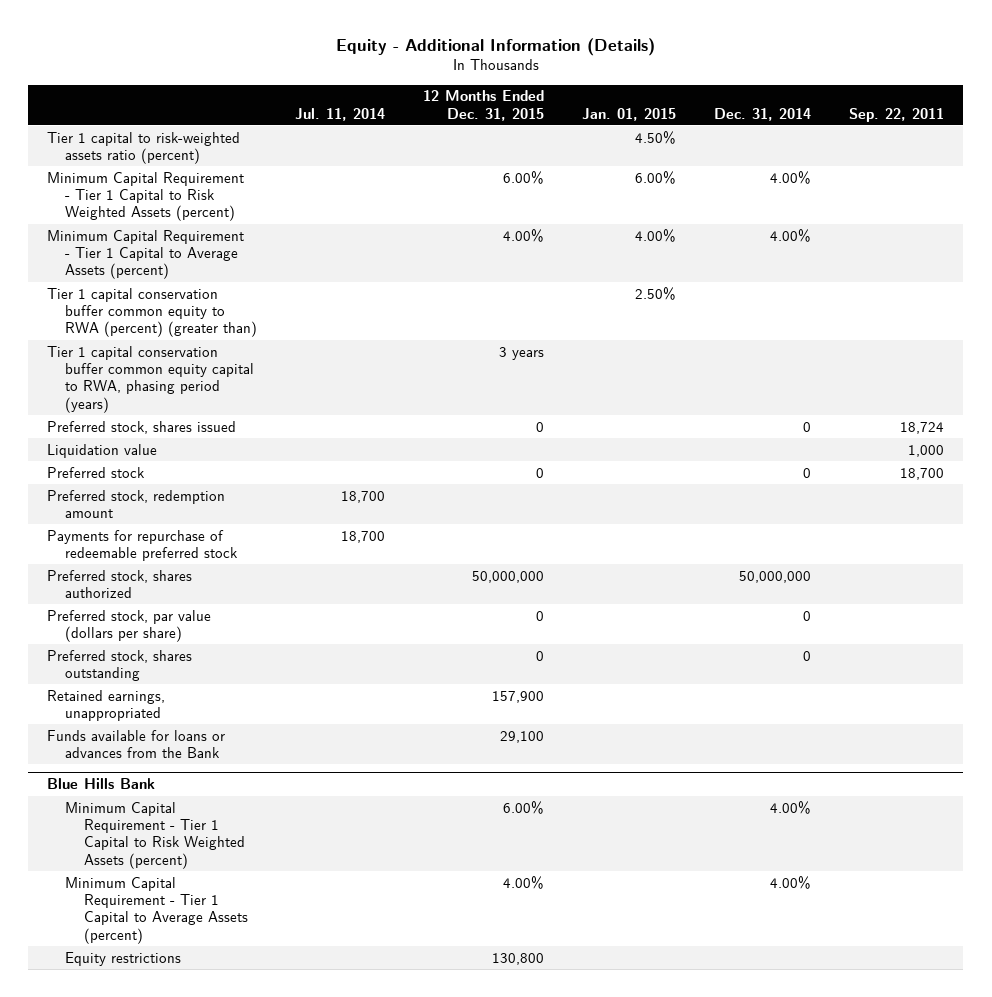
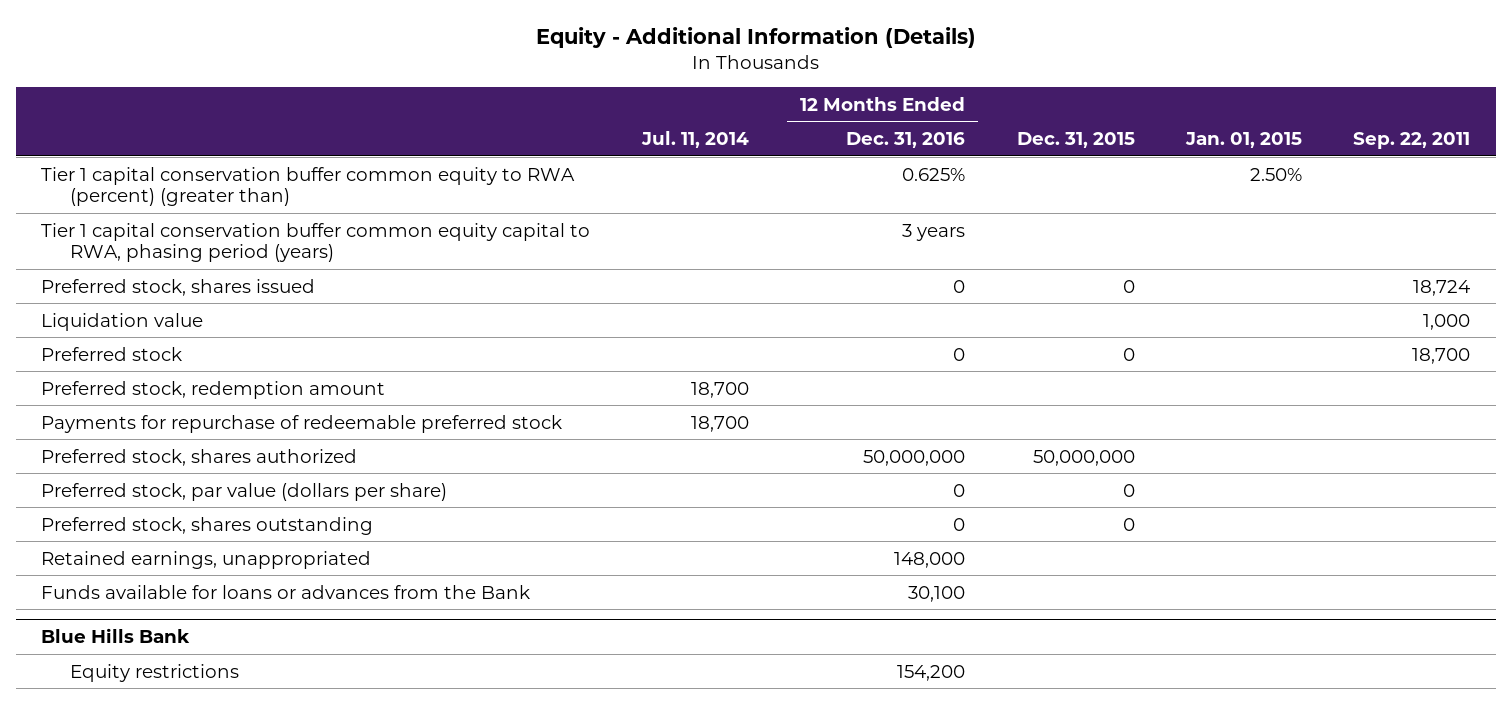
- | Jul. 11, 2014 | 12 Months Ended Dec. 31, 2015 | Jan. 01, 2015 | Dec. 31, 2014 | Sep. 22, 2011
+ | Jul. 11, 2014 | 12 Months Ended Dec. 31, 2016 | Dec. 31, 2015 | Jan. 01, 2015 | Sep. 22, 2011
- Tier 1 capital to risk-weighted assets ratio (percent) | | | 4.50% | |
- Minimum Capital Requirement - Tier 1 Capital to Risk Weighted Assets (percent) | | 6.00% | 6.00% | 4.00% |
- Minimum Capital Requirement - Tier 1 Capital to Average Assets (percent) | | 4.00% | 4.00% | 4.00% |
@ Blue Hills Bank
- Minimum Capital Requirement - Tier 1 Capital to Risk Weighted Assets (percent) | | 6.00% | | 4.00% |
- Minimum Capital Requirement - Tier 1 Capital to Average Assets (percent) | | 4.00% | | 4.00% |

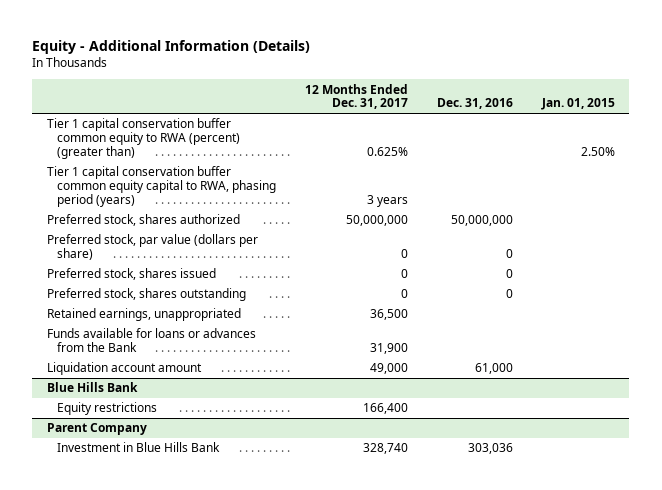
- | Jul. 11, 2014 | 12 Months Ended Dec. 31, 2016 | Dec. 31, 2015 | Jan. 01, 2015 | Sep. 22, 2011
+ | 12 Months Ended Dec. 31, 2017 | Dec. 31, 2016 | Jan. 01, 2015
- Liquidation value | | | | | 1,000
- Preferred stock | | 0 | 0 | | 18,700
- Preferred stock, redemption amount | 18,700 | | | |
- Payments for repurchase of redeemable preferred stock | 18,700 | | | |
moved down: Preferred stock, shares issued | 0 | 0 |
+ Liquidation account amount | 49,000 | 61,000 |
+ Parent Company
+ Investment in Blue Hills Bank | 328,740 | 303,036 |

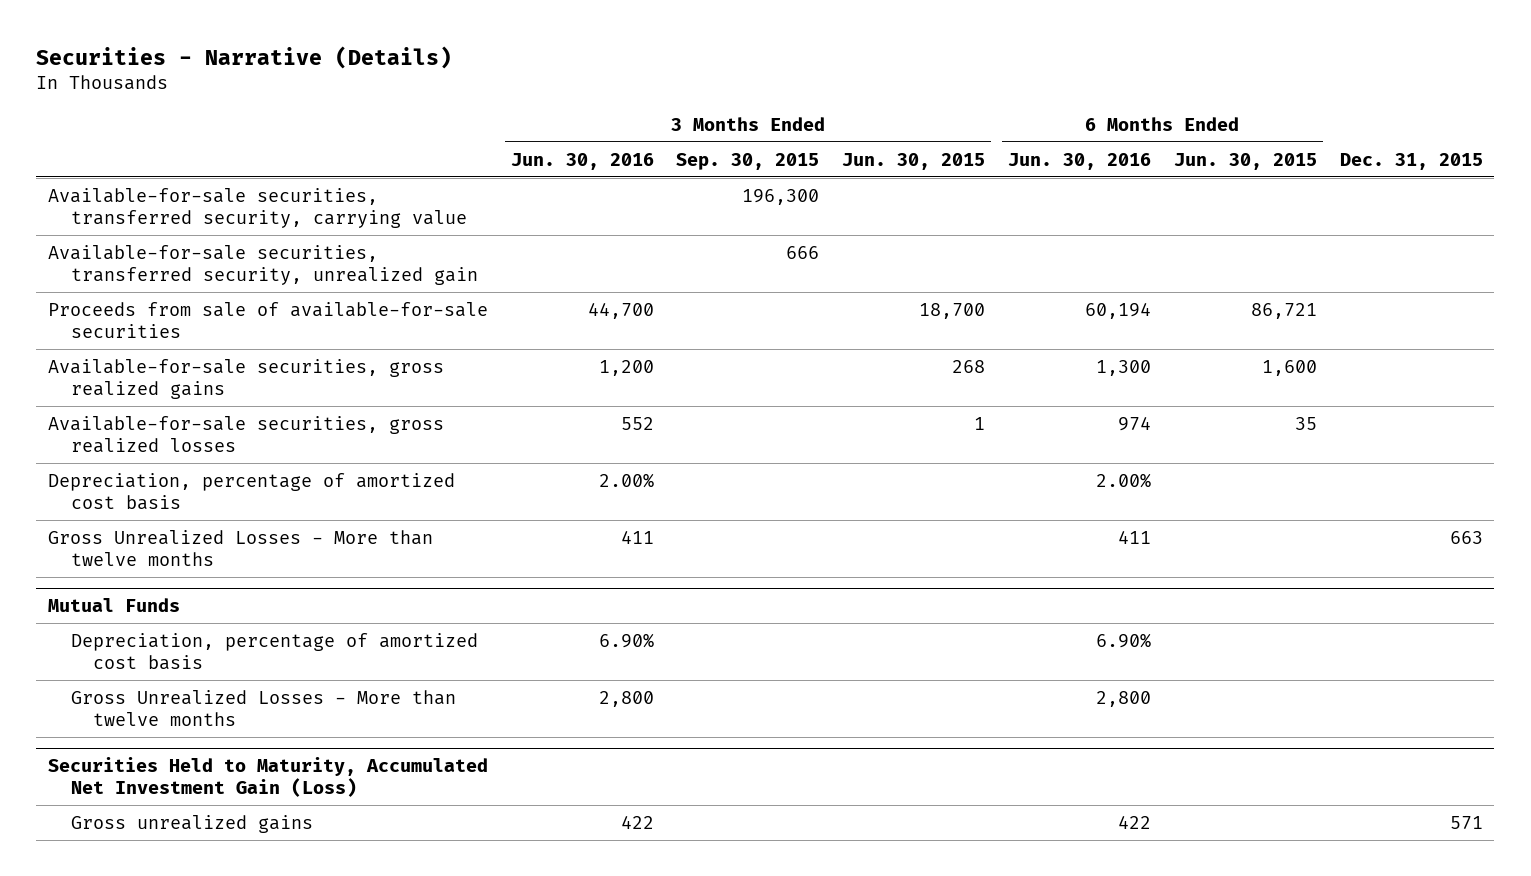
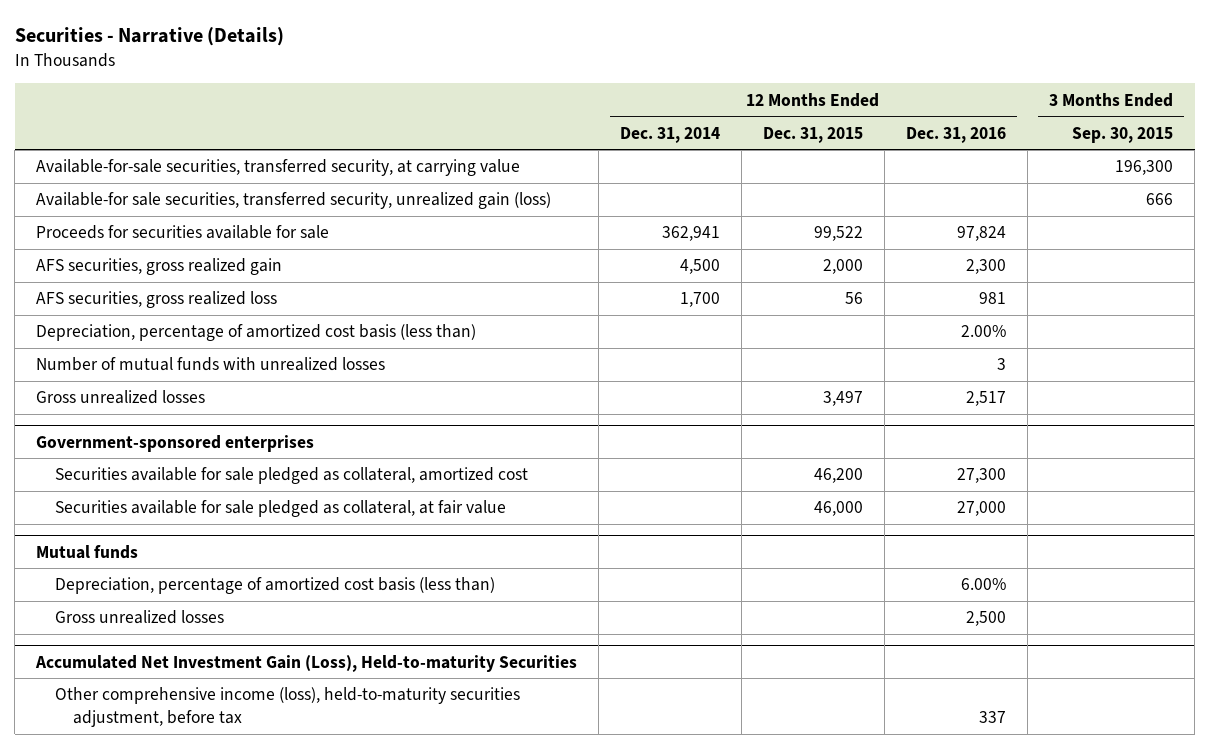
- | 3 Months Ended Jun. 30, 2016 | 3 Months Ended Sep. 30, 2015 | 3 Months Ended Jun. 30, 2015 | 6 Months Ended Jun. 30, 2016 | 6 Months Ended Jun. 30, 2015 | Dec. 31, 2015
+ | 12 Months Ended Dec. 31, 2014 | 12 Months Ended Dec. 31, 2015 | 12 Months Ended Dec. 31, 2016 | 3 Months Ended Sep. 30, 2015
- Available-for-sale securities, transferred security, carrying value | | 196,300 | | | |
- Available-for-sale securities, transferred security, unrealized gain | | 666 | | | |
- Proceeds from sale of available-for-sale securities | 44,700 | | 18,700 | 60,194 | 86,721 |
- Available-for-sale securities, gross realized gains | 1,200 | | 268 | 1,300 | 1,600 |
- Available-for-sale securities, gross realized losses | 552 | | 1 | 974 | 35 |
- Depreciation, percentage of amortized cost basis | 2.00% | | | 2.00% | |
- Gross Unrealized Losses - More than twelve months | 411 | | | 411 | | 663
- Mutual Funds
- Depreciation, percentage of amortized cost basis | 6.90% | | | 6.90% | |
- Gross Unrealized Losses - More than twelve months | 2,800 | | | 2,800 | |
- Securities Held to Maturity, Accumulated Net Investment Gain (Loss)
- Gross unrealized gains | 422 | | | 422 | | 571
+ Available-for-sale securities, transferred security, at carrying value | | | | 196,300
+ Available-for sale securities, transferred security, unrealized gain (loss) | | | | 666
+ Proceeds for securities available for sale | 362,941 | 99,522 | 97,824 |
+ AFS securities, gross realized gain | 4,500 | 2,000 | 2,300 |
+ AFS securities, gross realized loss | 1,700 | 56 | 981 |
+ Depreciation, percentage of amortized cost basis (less than) | | | 2.00% |
+ Number of mutual funds with unrealized losses | | | 3 |
+ Gross unrealized losses | | 3,497 | 2,517 |
+ Government-sponsored enterprises
+ Securities available for sale pledged as collateral, amortized cost | | 46,200 | 27,300 |
+ Securities available for sale pledged as collateral, at fair value | | 46,000 | 27,000 |
+ Mutual funds
+ Depreciation, percentage of amortized cost basis (less than) | | | 6.00% |
+ Gross unrealized losses | | | 2,500 |
+ Accumulated Net Investment Gain (Loss), Held-to-maturity Securities
+ Other comprehensive income (loss), held-to-maturity securities adjustment, before tax | | | 337 |

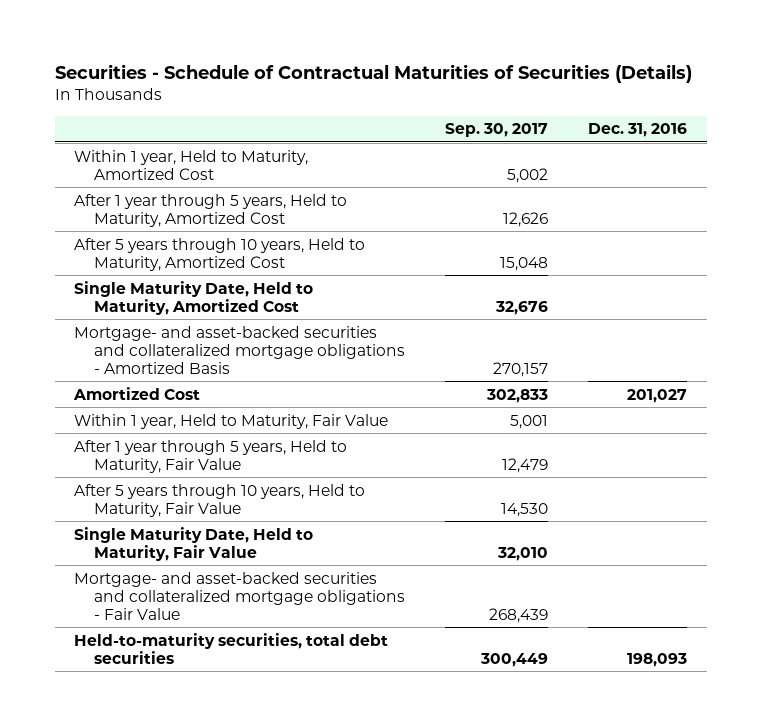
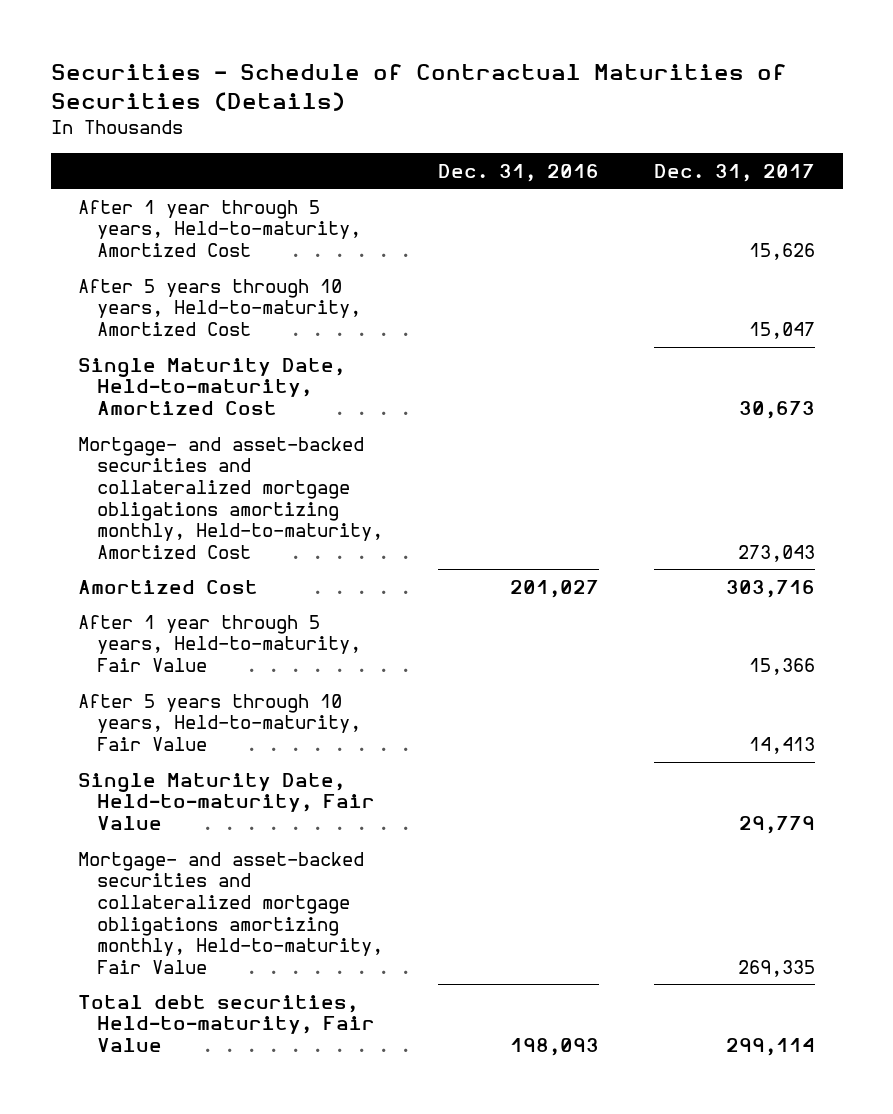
- | Sep. 30, 2017 | Dec. 31, 2016
+ | Dec. 31, 2016 | Dec. 31, 2017
- Within 1 year, Held to Maturity, Amortized Cost | 5,002 |
- After 1 year through 5 years, Held to Maturity, Amortized Cost | 12,626 |
- After 5 years through 10 years, Held to Maturity, Amortized Cost | 15,048 |
- Single Maturity Date, Held to Maturity, Amortized Cost | 32,676 |
- Mortgage- and asset-backed securities and collateralized mortgage obligations - Amortized Basis | 270,157 |
+ After 1 year through 5 years, Held-to-maturity, Amortized Cost | | 15,626
+ After 5 years through 10 years, Held-to-maturity, Amortized Cost | | 15,047
+ Single Maturity Date, Held-to-maturity, Amortized Cost | | 30,673
+ Mortgage- and asset-backed securities and collateralized mortgage obligations amortizing monthly, Held-to-maturity, Amortized Cost | | 273,043
- Within 1 year, Held to Maturity, Fair Value | 5,001 |
- After 1 year through 5 years, Held to Maturity, Fair Value | 12,479 |
- After 5 years through 10 years, Held to Maturity, Fair Value | 14,530 |
- Single Maturity Date, Held to Maturity, Fair Value | 32,010 |
- Mortgage- and asset-backed securities and collateralized mortgage obligations - Fair Value | 268,439 |
- Held-to-maturity securities, total debt securities | 300,449 | 198,093
+ After 1 year through 5 years, Held-to-maturity, Fair Value | | 15,366
+ After 5 years through 10 years, Held-to-maturity, Fair Value | | 14,413
+ Single Maturity Date, Held-to-maturity, Fair Value | | 29,779
+ Mortgage- and asset-backed securities and collateralized mortgage obligations amortizing monthly, Held-to-maturity, Fair Value | | 269,335
+ Total debt securities, Held-to-maturity, Fair Value | 198,093 | 299,114

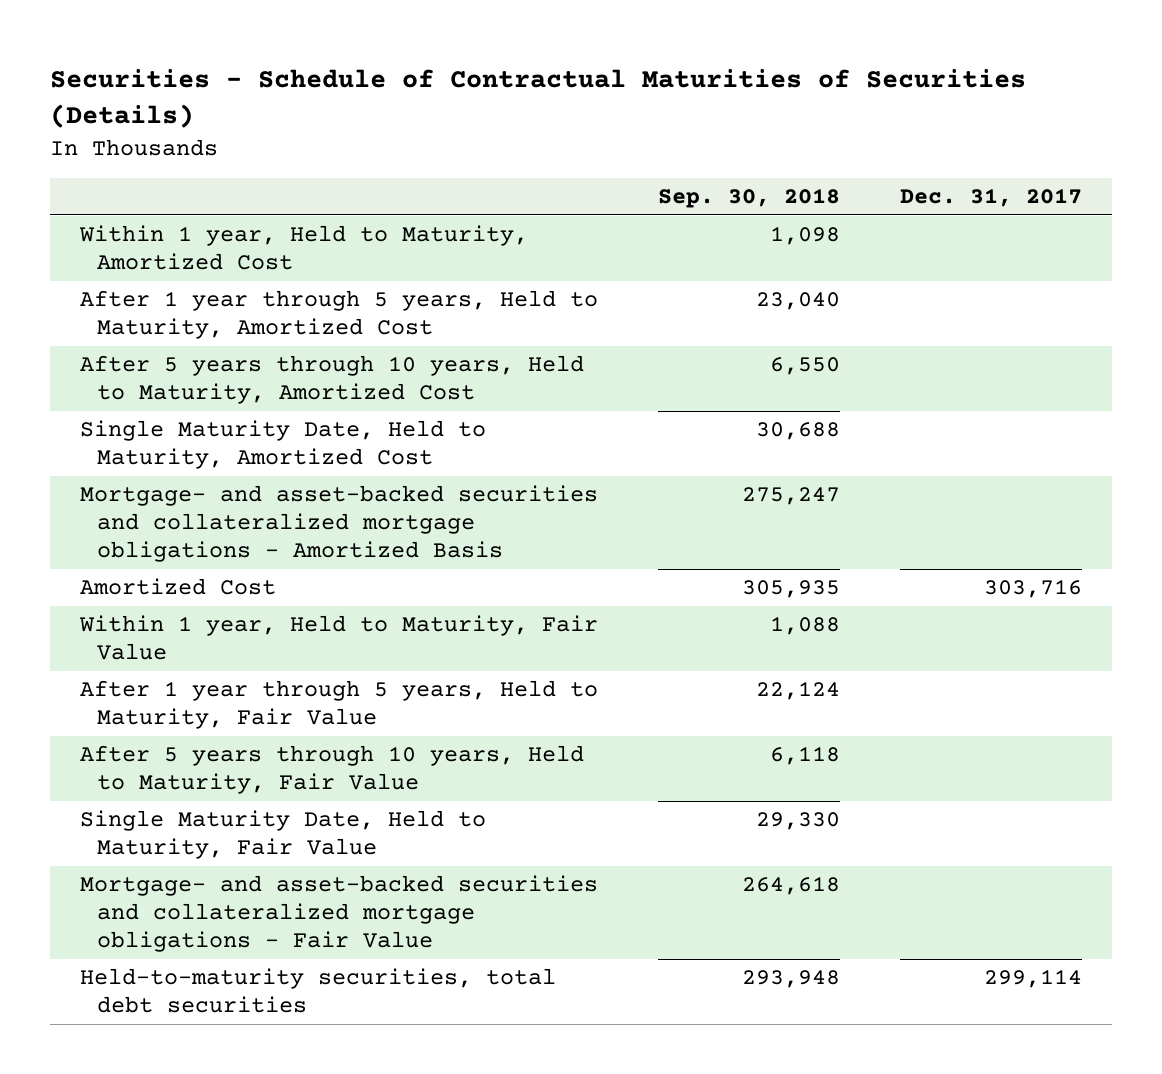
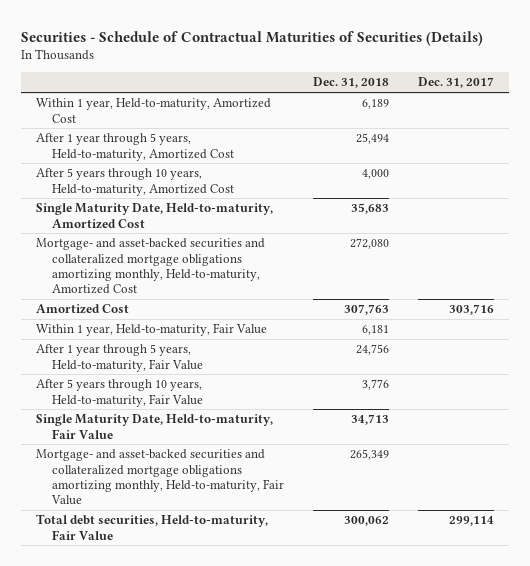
- | Sep. 30, 2018 | Dec. 31, 2017
+ | Dec. 31, 2018 | Dec. 31, 2017
- Within 1 year, Held to Maturity, Amortized Cost | 1,098 |
- After 1 year through 5 years, Held to Maturity, Amortized Cost | 23,040 |
- After 5 years through 10 years, Held to Maturity, Amortized Cost | 6,550 |
- Single Maturity Date, Held to Maturity, Amortized Cost | 30,688 |
- Mortgage- and asset-backed securities and collateralized mortgage obligations - Amortized Basis | 275,247 |
+ Within 1 year, Held-to-maturity, Amortized Cost | 6,189 |
+ After 1 year through 5 years, Held-to-maturity, Amortized Cost | 25,494 |
+ After 5 years through 10 years, Held-to-maturity, Amortized Cost | 4,000 |
+ Single Maturity Date, Held-to-maturity, Amortized Cost | 35,683 |
+ Mortgage- and asset-backed securities and collateralized mortgage obligations amortizing monthly, Held-to-maturity, Amortized Cost | 272,080 |
- Within 1 year, Held to Maturity, Fair Value | 1,088 |
- After 1 year through 5 years, Held to Maturity, Fair Value | 22,124 |
- After 5 years through 10 years, Held to Maturity, Fair Value | 6,118 |
- Single Maturity Date, Held to Maturity, Fair Value | 29,330 |
- Mortgage- and asset-backed securities and collateralized mortgage obligations - Fair Value | 264,618 |
- Held-to-maturity securities, total debt securities | 293,948 | 299,114
+ Within 1 year, Held-to-maturity, Fair Value | 6,181 |
+ After 1 year through 5 years, Held-to-maturity, Fair Value | 24,756 |
+ After 5 years through 10 years, Held-to-maturity, Fair Value | 3,776 |
+ Single Maturity Date, Held-to-maturity, Fair Value | 34,713 |
+ Mortgage- and asset-backed securities and collateralized mortgage obligations amortizing monthly, Held-to-maturity, Fair Value | 265,349 |
+ Total debt securities, Held-to-maturity, Fair Value | 300,062 | 299,114

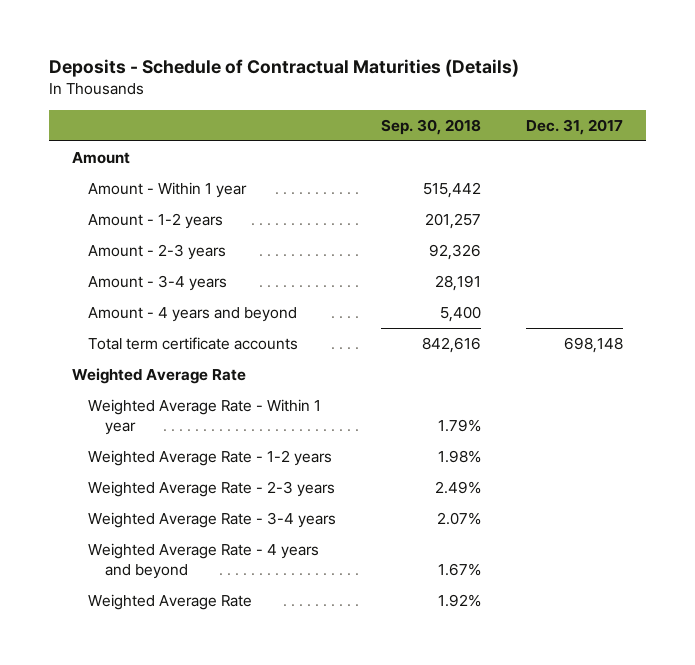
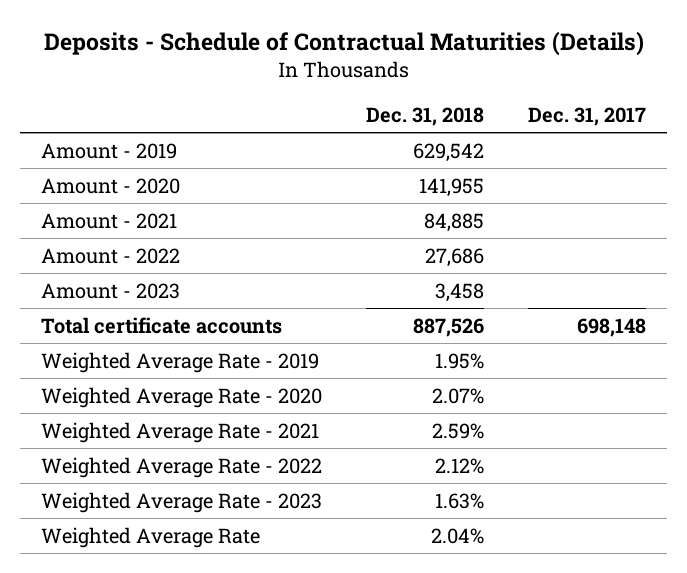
- | Sep. 30, 2018 | Dec. 31, 2017
+ | Dec. 31, 2018 | Dec. 31, 2017
- Amount
- Amount - Within 1 year | 515,442 |
- Amount - 1-2 years | 201,257 |
- Amount - 2-3 years | 92,326 |
- Amount - 3-4 years | 28,191 |
- Amount - 4 years and beyond | 5,400 |
- Total term certificate accounts | 842,616 | 698,148
- Weighted Average Rate
- Weighted Average Rate - Within 1 year | 1.79% |
- Weighted Average Rate - 1-2 years | 1.98% |
- Weighted Average Rate - 2-3 years | 2.49% |
- Weighted Average Rate - 3-4 years | 2.07% |
- Weighted Average Rate - 4 years and beyond | 1.67% |
+ Amount - 2019 | 629,542 |
+ Amount - 2020 | 141,955 |
+ Amount - 2021 | 84,885 |
+ Amount - 2022 | 27,686 |
+ Amount - 2023 | 3,458 |
+ Total certificate accounts | 887,526 | 698,148
+ Weighted Average Rate - 2019 | 1.95% |
+ Weighted Average Rate - 2020 | 2.07% |
+ Weighted Average Rate - 2021 | 2.59% |
+ Weighted Average Rate - 2022 | 2.12% |
+ Weighted Average Rate - 2023 | 1.63% |

